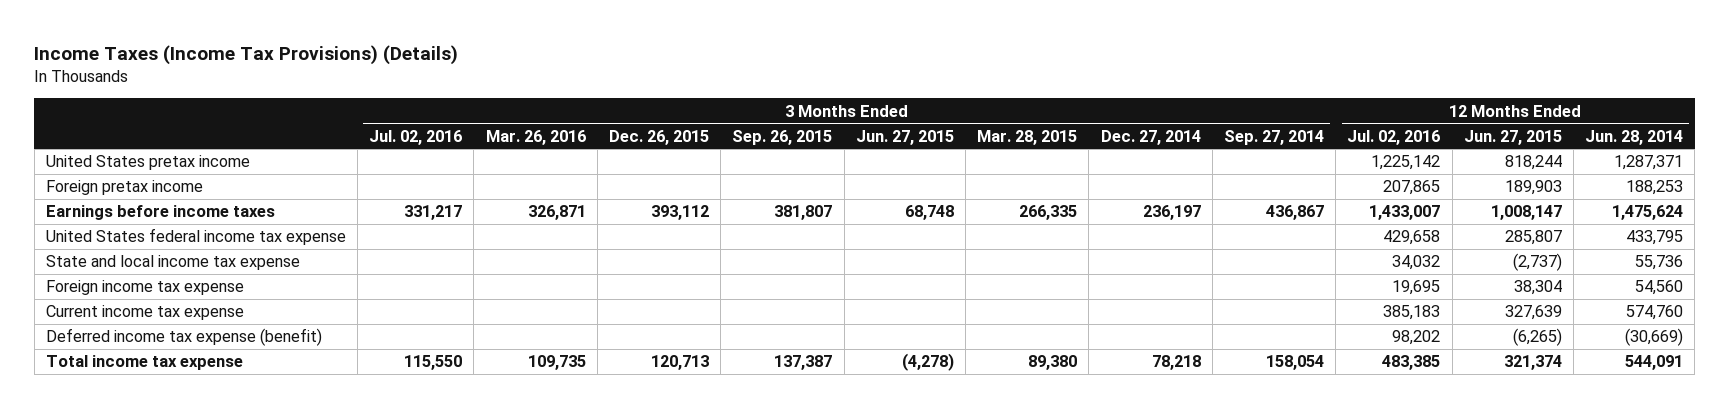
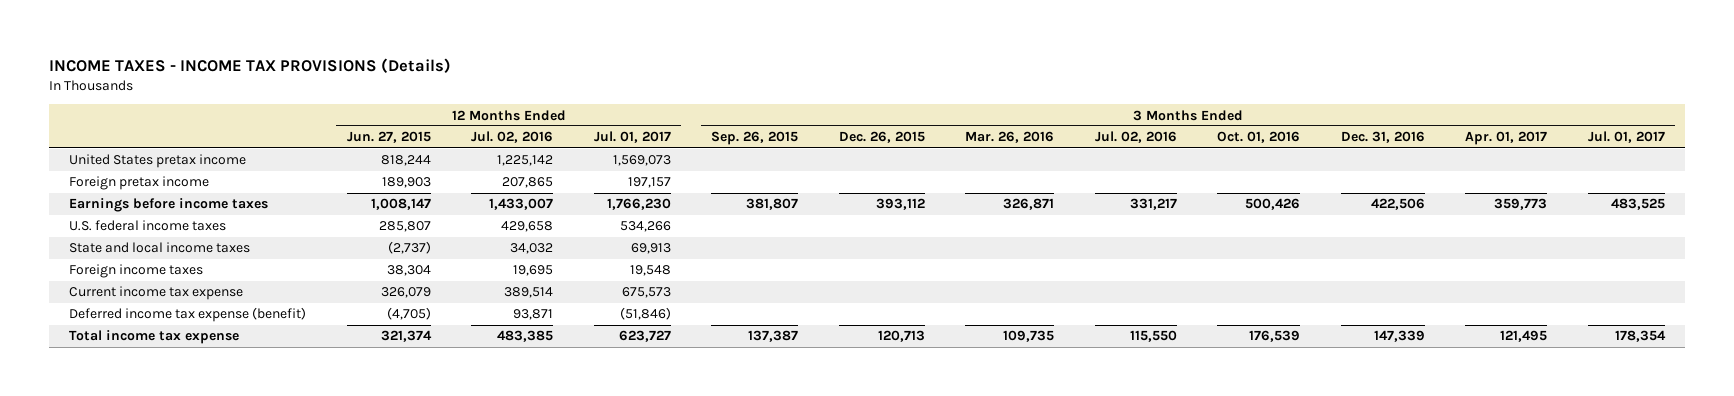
- Income Taxes (Income Tax Provisions) (Details)
+ INCOME TAXES - INCOME TAX PROVISIONS (Details)
- | 3 Months Ended Jul. 02, 2016 | 3 Months Ended Mar. 26, 2016 | 3 Months Ended Dec. 26, 2015 | 3 Months Ended Sep. 26, 2015 | 3 Months Ended Jun. 27, 2015 | 3 Months Ended Mar. 28, 2015 | 3 Months Ended Dec. 27, 2014 | 3 Months Ended Sep. 27, 2014 | 12 Months Ended Jul. 02, 2016 | 12 Months Ended Jun. 27, 2015 | 12 Months Ended Jun. 28, 2014
+ | 12 Months Ended Jun. 27, 2015 | 12 Months Ended Jul. 02, 2016 | 12 Months Ended Jul. 01, 2017 | 3 Months Ended Sep. 26, 2015 | 3 Months Ended Dec. 26, 2015 | 3 Months Ended Mar. 26, 2016 | 3 Months Ended Jul. 02, 2016 | 3 Months Ended Oct. 01, 2016 | 3 Months Ended Dec. 31, 2016 | 3 Months Ended Apr. 01, 2017 | 3 Months Ended Jul. 01, 2017
- United States federal income tax expense | | | | | | | | | 429,658 | 285,807 | 433,795
- State and local income tax expense | | | | | | | | | 34,032 | (2,737) | 55,736
- Foreign income tax expense | | | | | | | | | 19,695 | 38,304 | 54,560
- Current income tax expense | | | | | | | | | 385,183 | 327,639 | 574,760
- Deferred income tax expense (benefit) | | | | | | | | | 98,202 | (6,265) | (30,669)
+ U.S. federal income taxes | 285,807 | 429,658 | 534,266 | | | | | | | |
+ State and local income taxes | (2,737) | 34,032 | 69,913 | | | | | | | |
+ Foreign income taxes | 38,304 | 19,695 | 19,548 | | | | | | | |
+ Current income tax expense | 326,079 | 389,514 | 675,573 | | | | | | | |
+ Deferred income tax expense (benefit) | (4,705) | 93,871 | (51,846) | | | | | | | |

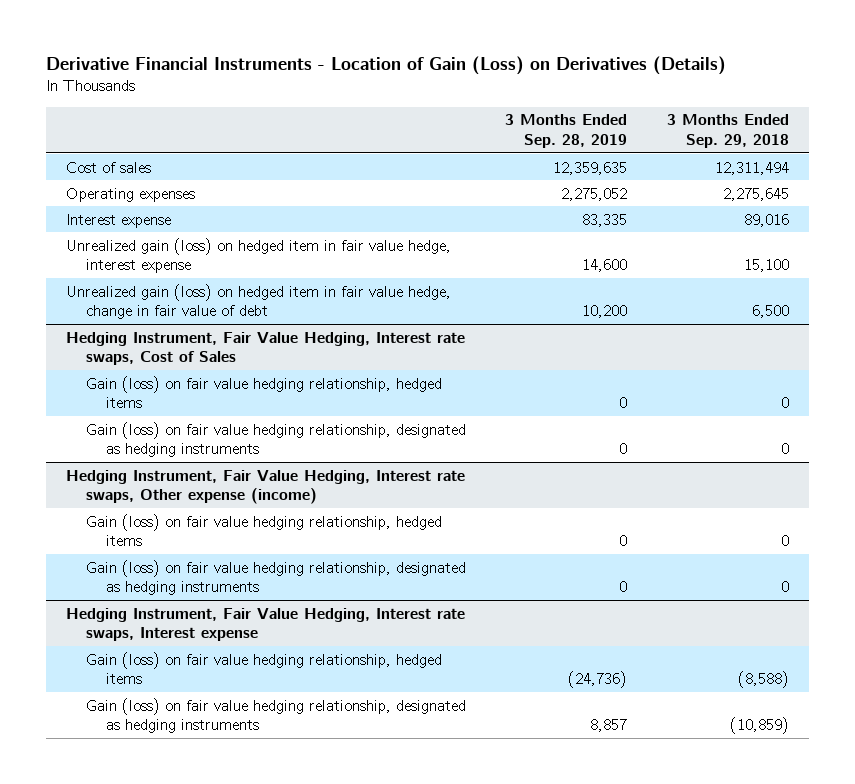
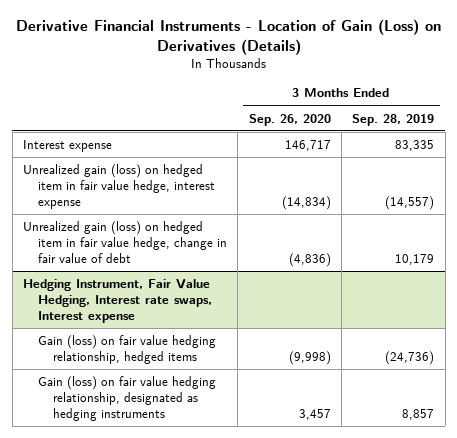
- | 3 Months Ended Sep. 28, 2019 | 3 Months Ended Sep. 29, 2018
+ | 3 Months Ended Sep. 26, 2020 | 3 Months Ended Sep. 28, 2019
- Cost of sales | 12,359,635 | 12,311,494
- Operating expenses | 2,275,052 | 2,275,645
- Unrealized gain (loss) on hedged item in fair value hedge, interest expense | 14,600 | 15,100
- Unrealized gain (loss) on hedged item in fair value hedge, change in fair value of debt | 10,200 | 6,500
- Hedging Instrument, Fair Value Hedging, Interest rate swaps, Cost of Sales
- Gain (loss) on fair value hedging relationship, hedged items | 0 | 0
- Gain (loss) on fair value hedging relationship, designated as hedging instruments | 0 | 0
- Hedging Instrument, Fair Value Hedging, Interest rate swaps, Other expense (income)
- Gain (loss) on fair value hedging relationship, hedged items | 0 | 0
- Gain (loss) on fair value hedging relationship, designated as hedging instruments | 0 | 0
+ Unrealized gain (loss) on hedged item in fair value hedge, interest expense | (14,834) | (14,557)
+ Unrealized gain (loss) on hedged item in fair value hedge, change in fair value of debt | (4,836) | 10,179

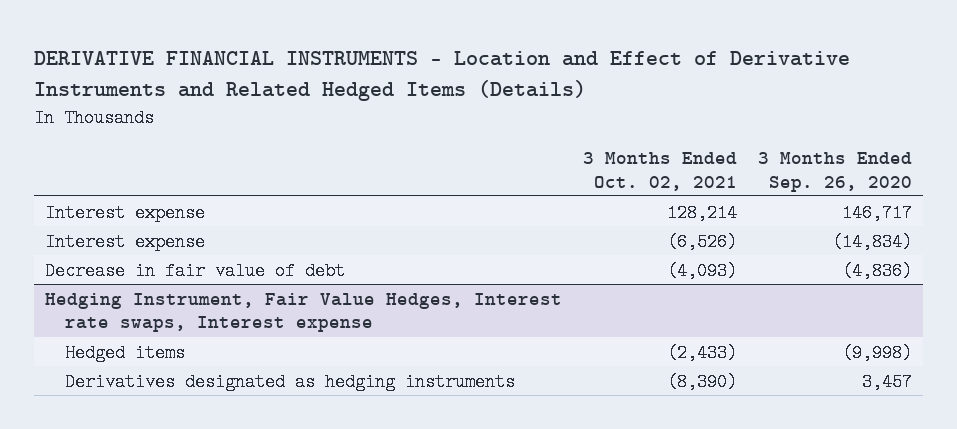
- Derivative Financial Instruments - Location of Gain (Loss) on Derivatives (Details)
+ DERIVATIVE FINANCIAL INSTRUMENTS - Location and Effect of Derivative Instruments and Related Hedged Items (Details)
- | 3 Months Ended Sep. 26, 2020 | 3 Months Ended Sep. 28, 2019
+ | 3 Months Ended Oct. 02, 2021 | 3 Months Ended Sep. 26, 2020
- Unrealized gain (loss) on hedged item in fair value hedge, interest expense | (14,834) | (14,557)
- Unrealized gain (loss) on hedged item in fair value hedge, change in fair value of debt | (4,836) | 10,179
- Hedging Instrument, Fair Value Hedging, Interest rate swaps, Interest expense
- Gain (loss) on fair value hedging relationship, hedged items | (9,998) | (24,736)
- Gain (loss) on fair value hedging relationship, designated as hedging instruments | 3,457 | 8,857
+ Interest expense | (6,526) | (14,834)
+ Decrease in fair value of debt | (4,093) | (4,836)
+ Hedging Instrument, Fair Value Hedges, Interest rate swaps, Interest expense
+ Hedged items | (2,433) | (9,998)
+ Derivatives designated as hedging instruments | (8,390) | 3,457

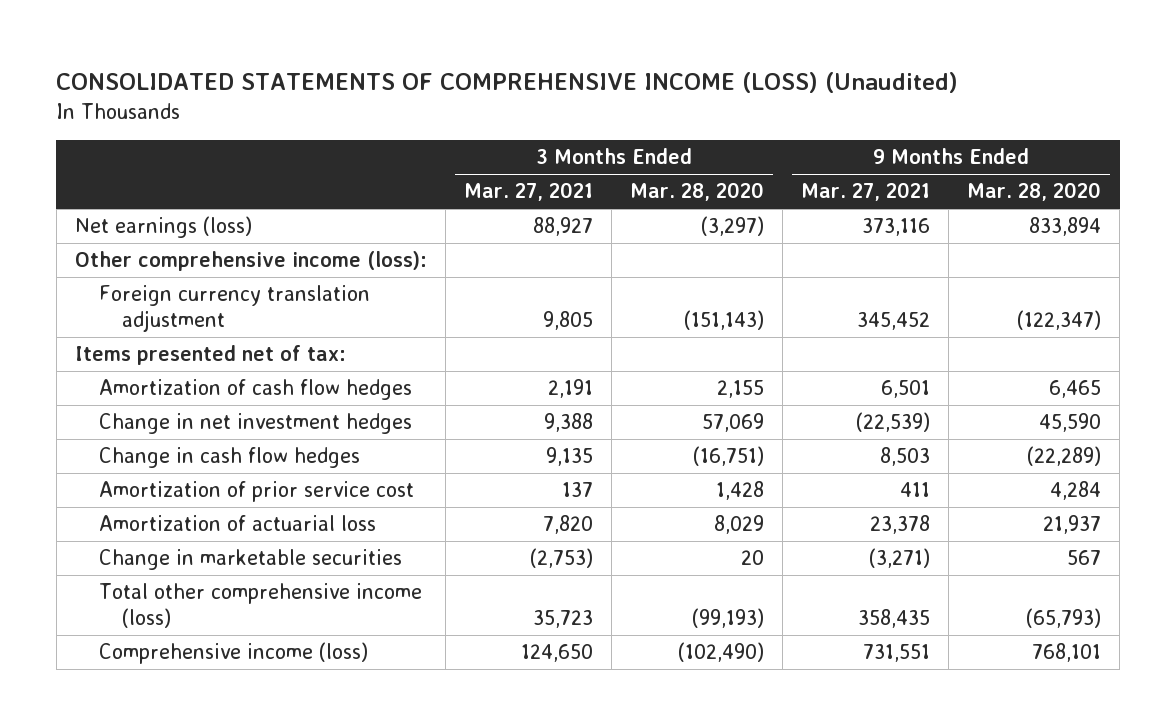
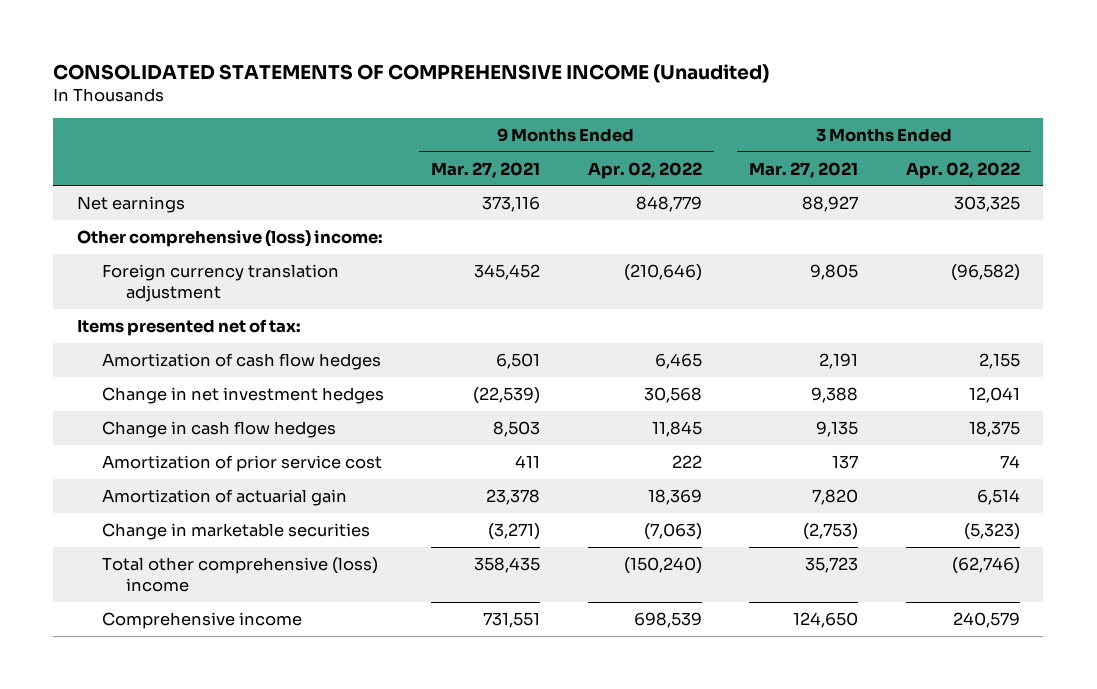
- CONSOLIDATED STATEMENTS OF COMPREHENSIVE INCOME (LOSS) (Unaudited)
+ CONSOLIDATED STATEMENTS OF COMPREHENSIVE INCOME (Unaudited)
- | 3 Months Ended Mar. 27, 2021 | 3 Months Ended Mar. 28, 2020 | 9 Months Ended Mar. 27, 2021 | 9 Months Ended Mar. 28, 2020
+ | 9 Months Ended Mar. 27, 2021 | 9 Months Ended Apr. 02, 2022 | 3 Months Ended Mar. 27, 2021 | 3 Months Ended Apr. 02, 2022
- Net earnings (loss) | 88,927 | (3,297) | 373,116 | 833,894
- Other comprehensive income (loss):
+ Net earnings | 373,116 | 848,779 | 88,927 | 303,325
+ Other comprehensive (loss) income:
- Amortization of actuarial loss | 7,820 | 8,029 | 23,378 | 21,937
+ Amortization of actuarial gain | 23,378 | 18,369 | 7,820 | 6,514
- Total other comprehensive income (loss) | 35,723 | (99,193) | 358,435 | (65,793)
- Comprehensive income (loss) | 124,650 | (102,490) | 731,551 | 768,101
+ Total other comprehensive (loss) income | 358,435 | (150,240) | 35,723 | (62,746)
+ Comprehensive income | 731,551 | 698,539 | 124,650 | 240,579

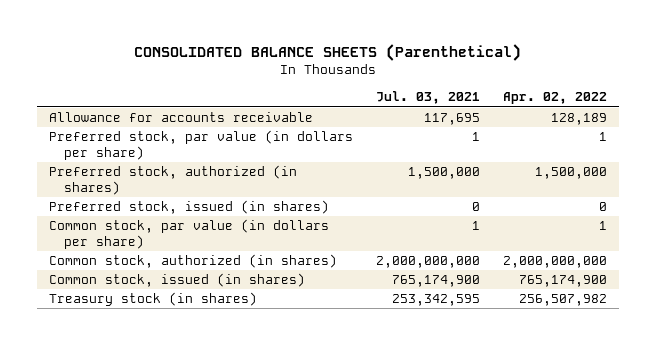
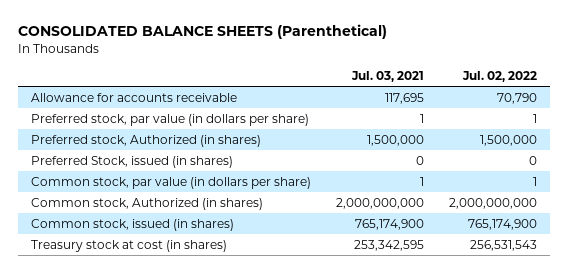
- | Jul. 03, 2021 | Apr. 02, 2022
+ | Jul. 03, 2021 | Jul. 02, 2022
- Preferred stock, authorized (in shares) | 1,500,000 | 1,500,000
- Preferred stock, issued (in shares) | 0 | 0
+ Preferred stock, Authorized (in shares) | 1,500,000 | 1,500,000
+ Preferred Stock, issued (in shares) | 0 | 0
- Common stock, authorized (in shares) | 2,000,000,000 | 2,000,000,000
+ Common stock, Authorized (in shares) | 2,000,000,000 | 2,000,000,000
- Treasury stock (in shares) | 253,342,595 | 256,507,982
+ Treasury stock at cost (in shares) | 253,342,595 | 256,531,543

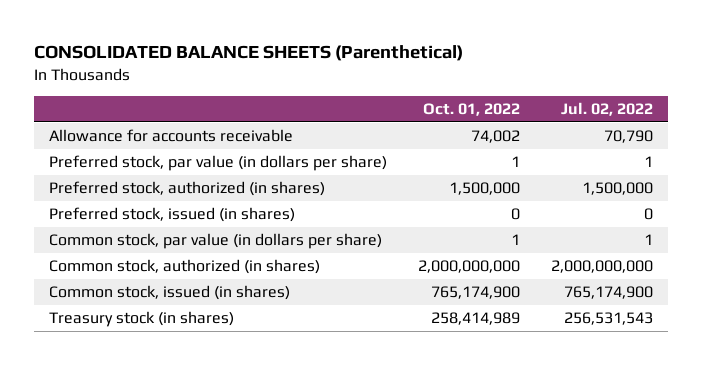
- | Jul. 03, 2021 | Jul. 02, 2022
+ | Oct. 01, 2022 | Jul. 02, 2022
- Preferred stock, Authorized (in shares) | 1,500,000 | 1,500,000
- Preferred Stock, issued (in shares) | 0 | 0
+ Preferred stock, authorized (in shares) | 1,500,000 | 1,500,000
+ Preferred stock, issued (in shares) | 0 | 0
- Common stock, Authorized (in shares) | 2,000,000,000 | 2,000,000,000
+ Common stock, authorized (in shares) | 2,000,000,000 | 2,000,000,000
- Treasury stock at cost (in shares) | 253,342,595 | 256,531,543
+ Treasury stock (in shares) | 258,414,989 | 256,531,543

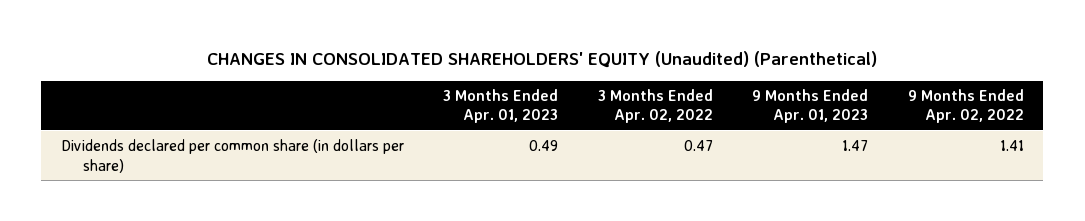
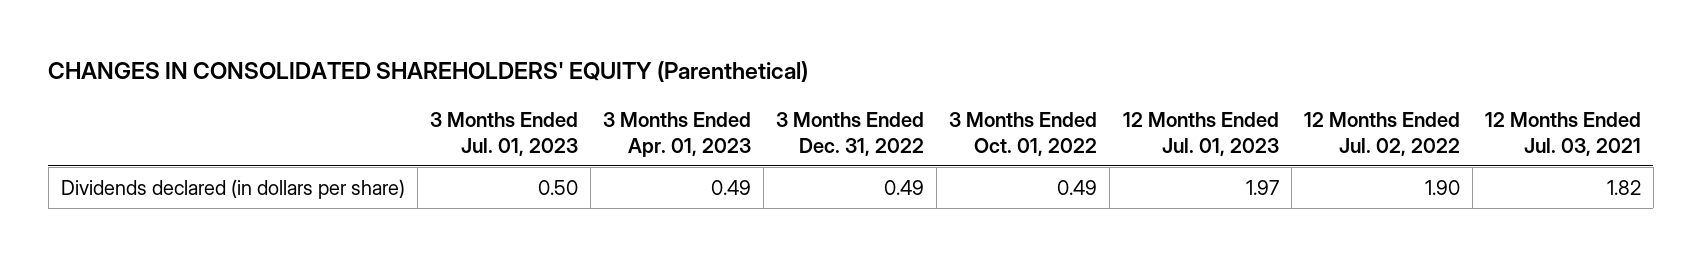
- CHANGES IN CONSOLIDATED SHAREHOLDERS' EQUITY (Unaudited) (Parenthetical)
+ CHANGES IN CONSOLIDATED SHAREHOLDERS' EQUITY (Parenthetical)
- | 3 Months Ended Apr. 01, 2023 | 3 Months Ended Apr. 02, 2022 | 9 Months Ended Apr. 01, 2023 | 9 Months Ended Apr. 02, 2022
+ | 3 Months Ended Jul. 01, 2023 | 3 Months Ended Apr. 01, 2023 | 3 Months Ended Dec. 31, 2022 | 3 Months Ended Oct. 01, 2022 | 12 Months Ended Jul. 01, 2023 | 12 Months Ended Jul. 02, 2022 | 12 Months Ended Jul. 03, 2021
- Dividends declared per common share (in dollars per share) | 0.49 | 0.47 | 1.47 | 1.41
+ Dividends declared (in dollars per share) | 0.50 | 0.49 | 0.49 | 0.49 | 1.97 | 1.90 | 1.82

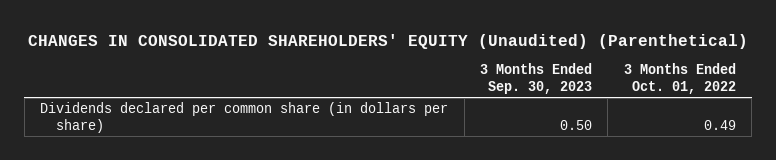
- CHANGES IN CONSOLIDATED SHAREHOLDERS' EQUITY (Parenthetical)
+ CHANGES IN CONSOLIDATED SHAREHOLDERS' EQUITY (Unaudited) (Parenthetical)
- | 3 Months Ended Jul. 01, 2023 | 3 Months Ended Apr. 01, 2023 | 3 Months Ended Dec. 31, 2022 | 3 Months Ended Oct. 01, 2022 | 12 Months Ended Jul. 01, 2023 | 12 Months Ended Jul. 02, 2022 | 12 Months Ended Jul. 03, 2021
+ | 3 Months Ended Sep. 30, 2023 | 3 Months Ended Oct. 01, 2022
- Dividends declared (in dollars per share) | 0.50 | 0.49 | 0.49 | 0.49 | 1.97 | 1.90 | 1.82
+ Dividends declared per common share (in dollars per share) | 0.50 | 0.49

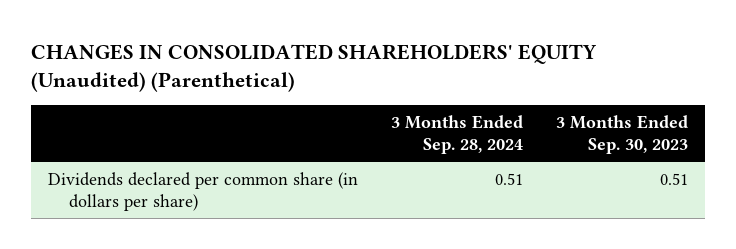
- | 3 Months Ended Sep. 30, 2023 | 3 Months Ended Oct. 01, 2022
+ | 3 Months Ended Sep. 28, 2024 | 3 Months Ended Sep. 30, 2023
- Dividends declared per common share (in dollars per share) | 0.50 | 0.49
+ Dividends declared per common share (in dollars per share) | 0.51 | 0.51

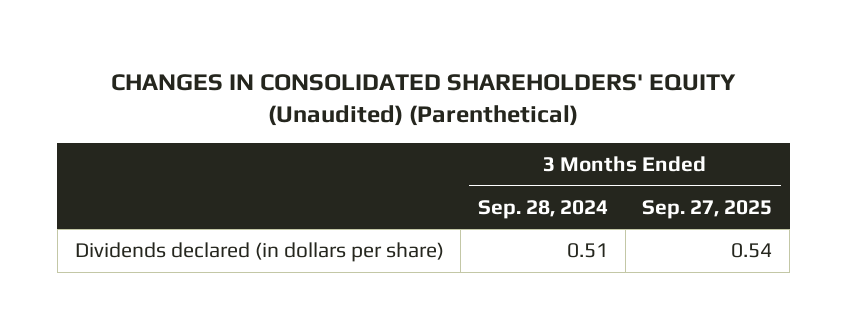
- | 3 Months Ended Sep. 28, 2024 | 3 Months Ended Sep. 30, 2023
+ | 3 Months Ended Sep. 28, 2024 | 3 Months Ended Sep. 27, 2025
- Dividends declared per common share (in dollars per share) | 0.51 | 0.51
+ Dividends declared (in dollars per share) | 0.51 | 0.54

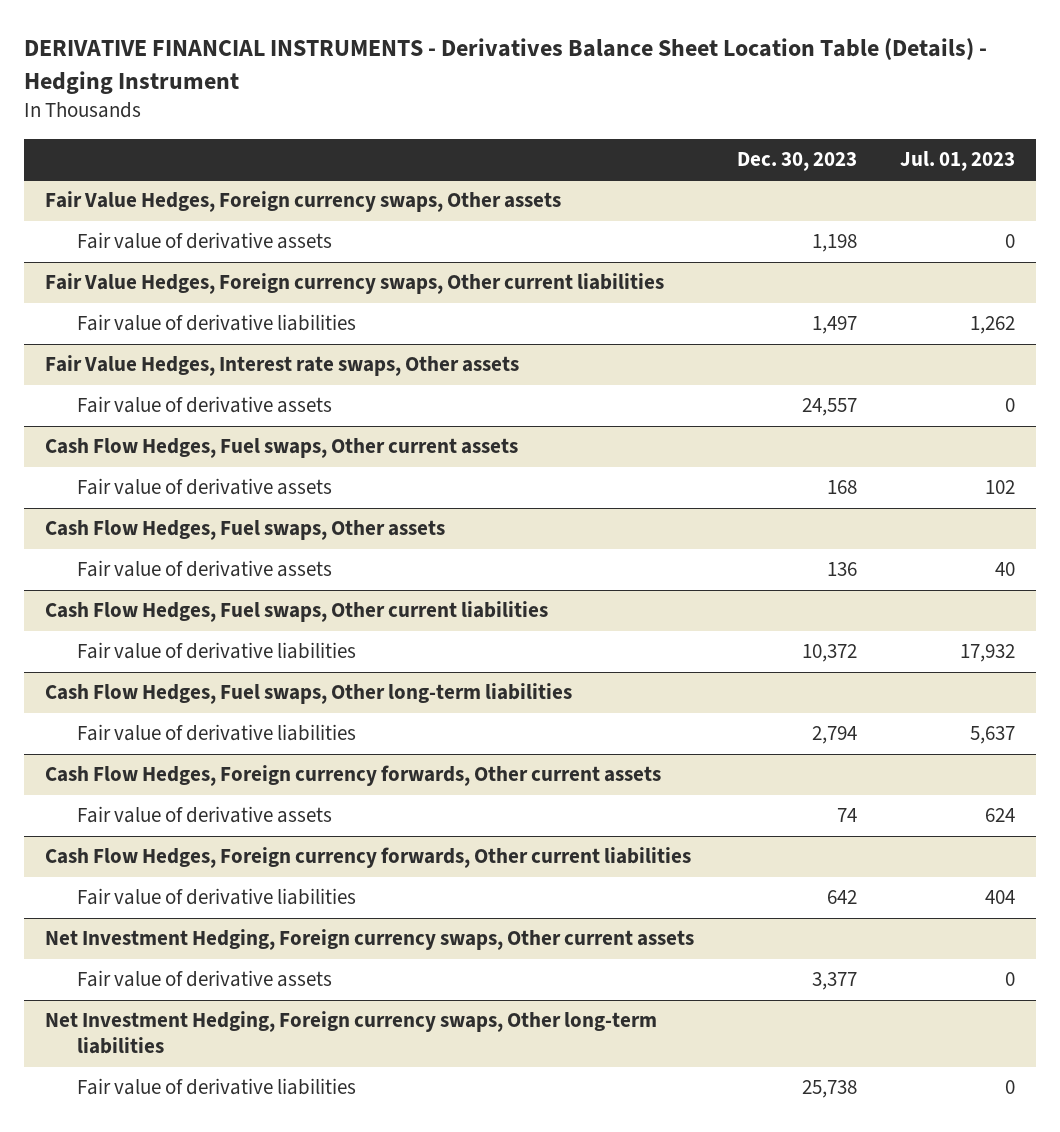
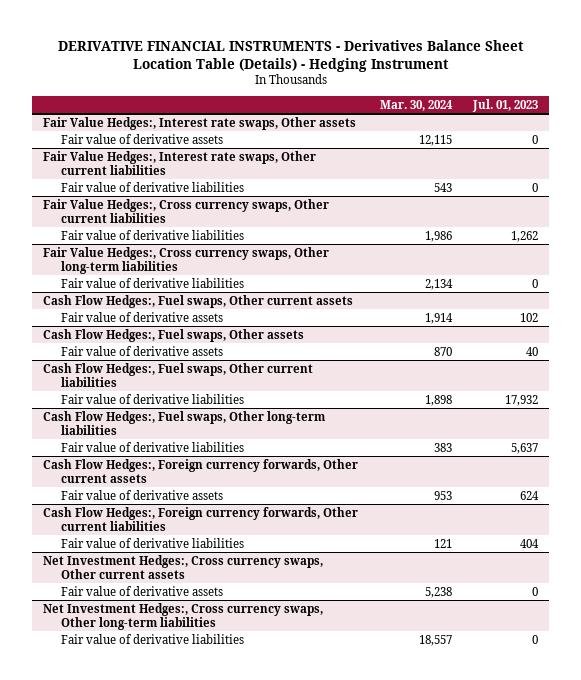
- | Dec. 30, 2023 | Jul. 01, 2023
+ | Mar. 30, 2024 | Jul. 01, 2023
- Fair Value Hedges, Foreign currency swaps, Other assets
+ Fair Value Hedges:, Interest rate swaps, Other assets
- Fair Value Hedges, Foreign currency swaps, Other current liabilities
+ Fair Value Hedges:, Interest rate swaps, Other current liabilities
+ Fair value of derivative liabilities | 543 | 0
+ Fair Value Hedges:, Cross currency swaps, Other current liabilities
- Fair Value Hedges, Interest rate swaps, Other assets
- Fair value of derivative assets | 24,557 | 0
- Cash Flow Hedges, Fuel swaps, Other current assets
+ Fair Value Hedges:, Cross currency swaps, Other long-term liabilities
+ Fair value of derivative liabilities | 2,134 | 0
+ Cash Flow Hedges:, Fuel swaps, Other current assets
- Cash Flow Hedges, Fuel swaps, Other assets
+ Cash Flow Hedges:, Fuel swaps, Other assets
- Cash Flow Hedges, Fuel swaps, Other current liabilities
+ Cash Flow Hedges:, Fuel swaps, Other current liabilities
- Cash Flow Hedges, Fuel swaps, Other long-term liabilities
+ Cash Flow Hedges:, Fuel swaps, Other long-term liabilities
- Cash Flow Hedges, Foreign currency forwards, Other current assets
+ Cash Flow Hedges:, Foreign currency forwards, Other current assets
- Cash Flow Hedges, Foreign currency forwards, Other current liabilities
+ Cash Flow Hedges:, Foreign currency forwards, Other current liabilities
- Net Investment Hedging, Foreign currency swaps, Other current assets
+ Net Investment Hedges:, Cross currency swaps, Other current assets
- Net Investment Hedging, Foreign currency swaps, Other long-term liabilities
+ Net Investment Hedges:, Cross currency swaps, Other long-term liabilities

